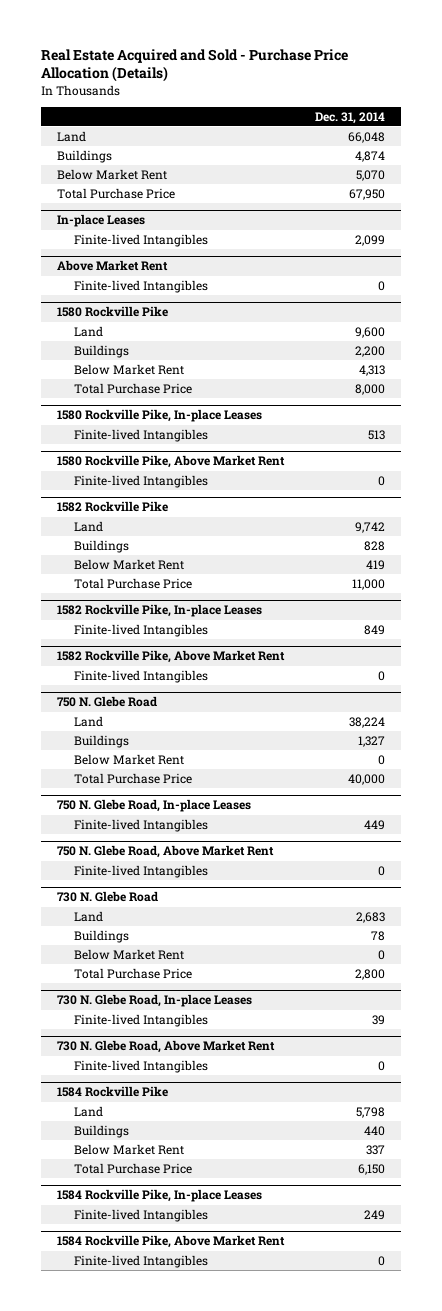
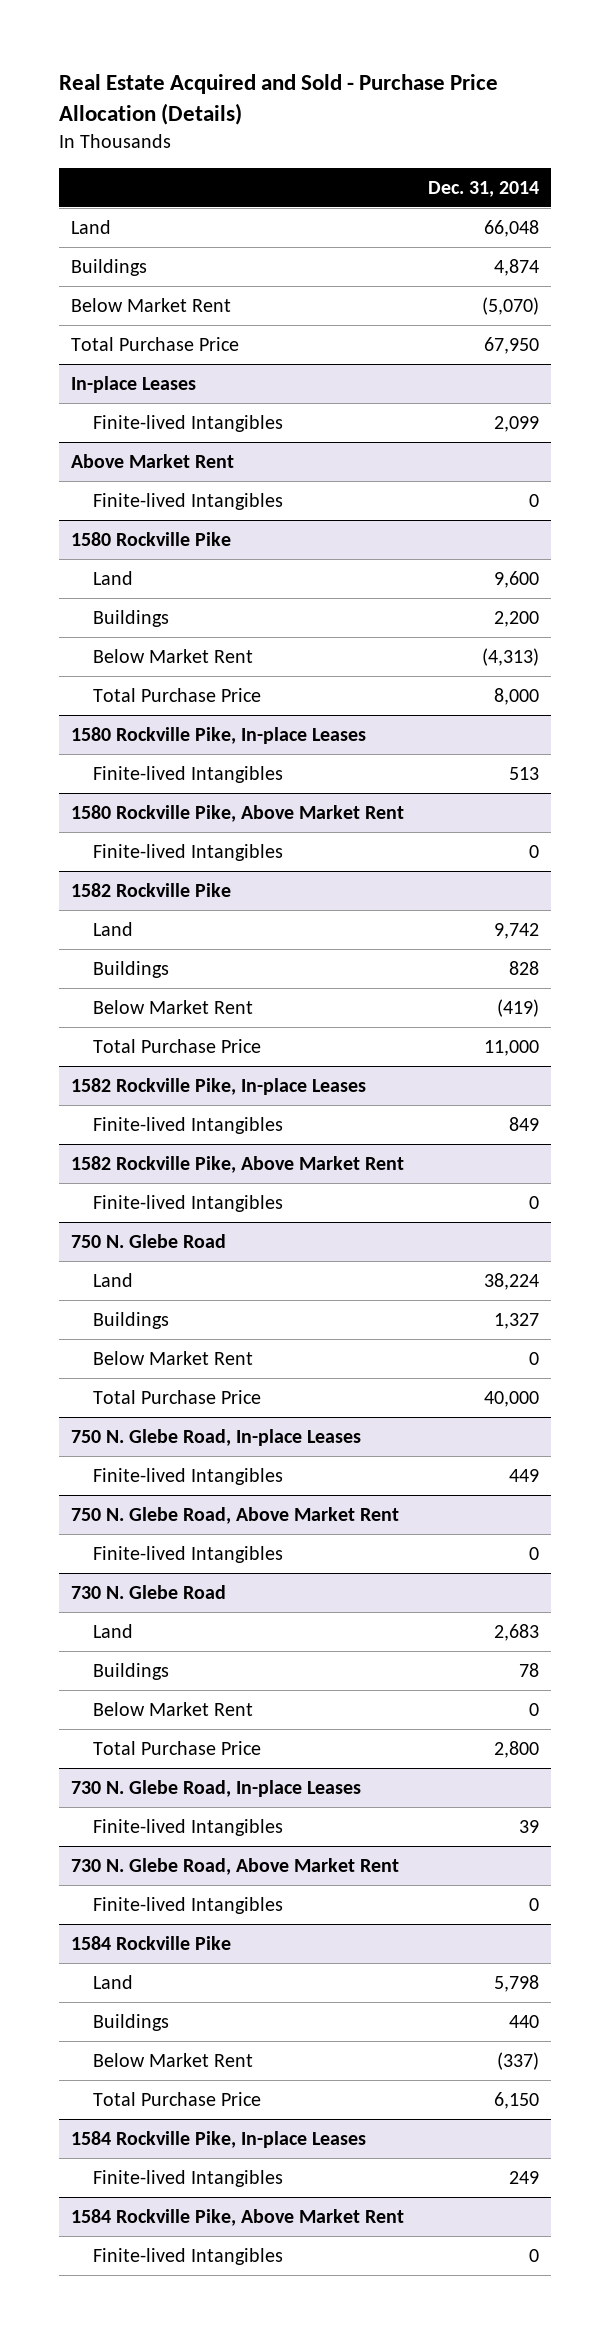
- Below Market Rent | 5,070
+ Below Market Rent | (5,070)
@ 1580 Rockville Pike
- Below Market Rent | 4,313
+ Below Market Rent | (4,313)
@ 1582 Rockville Pike
- Below Market Rent | 419
+ Below Market Rent | (419)
@ 1584 Rockville Pike
- Below Market Rent | 337
+ Below Market Rent | (337)

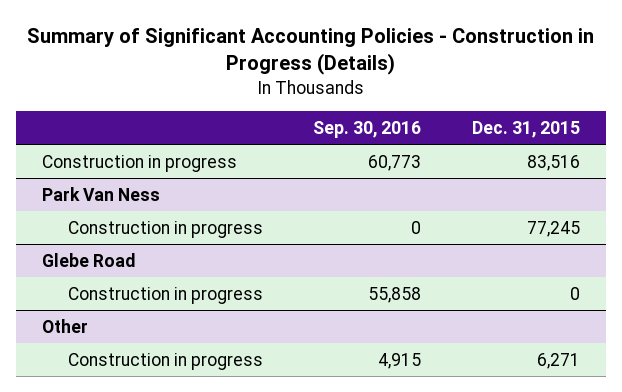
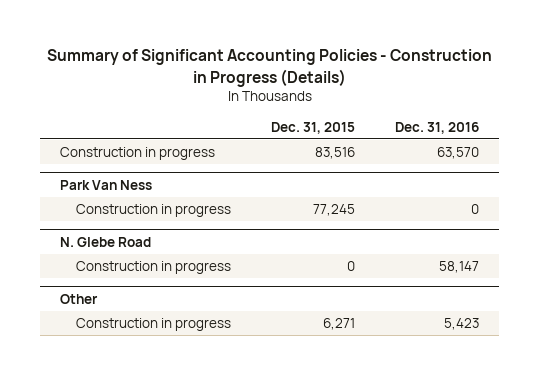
- | Sep. 30, 2016 | Dec. 31, 2015
+ | Dec. 31, 2015 | Dec. 31, 2016
- Glebe Road
+ N. Glebe Road

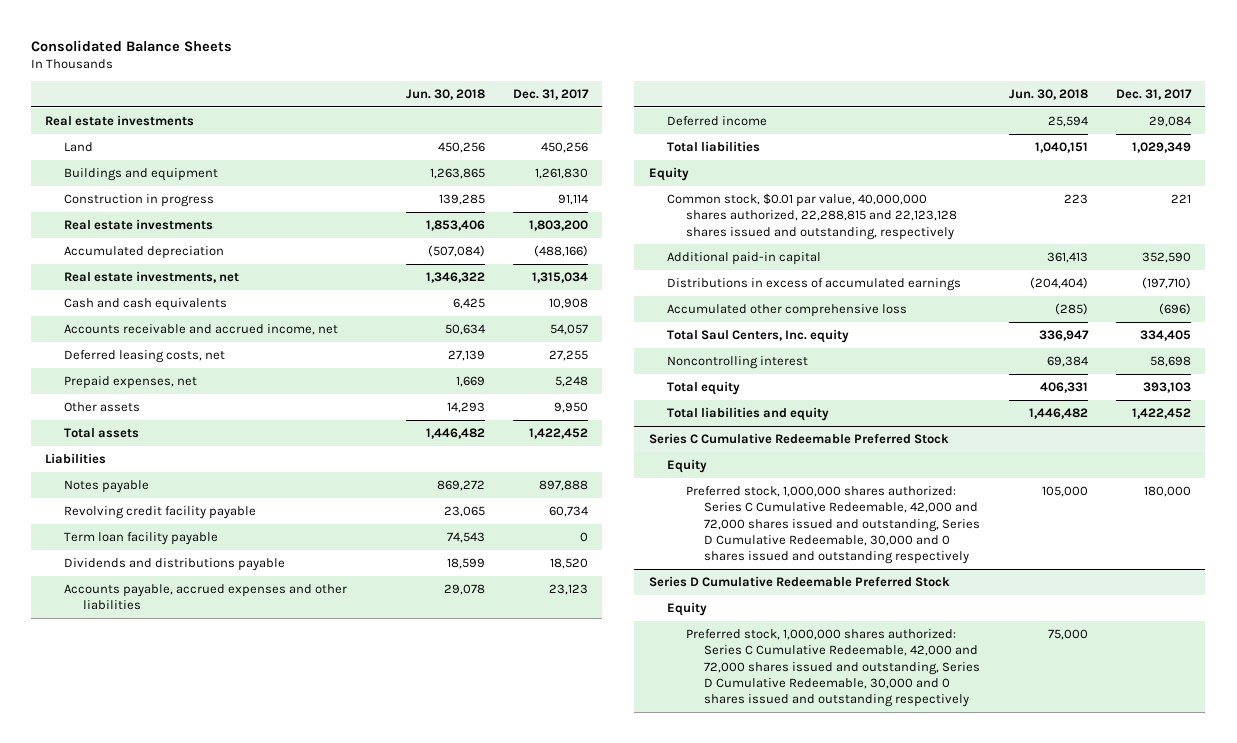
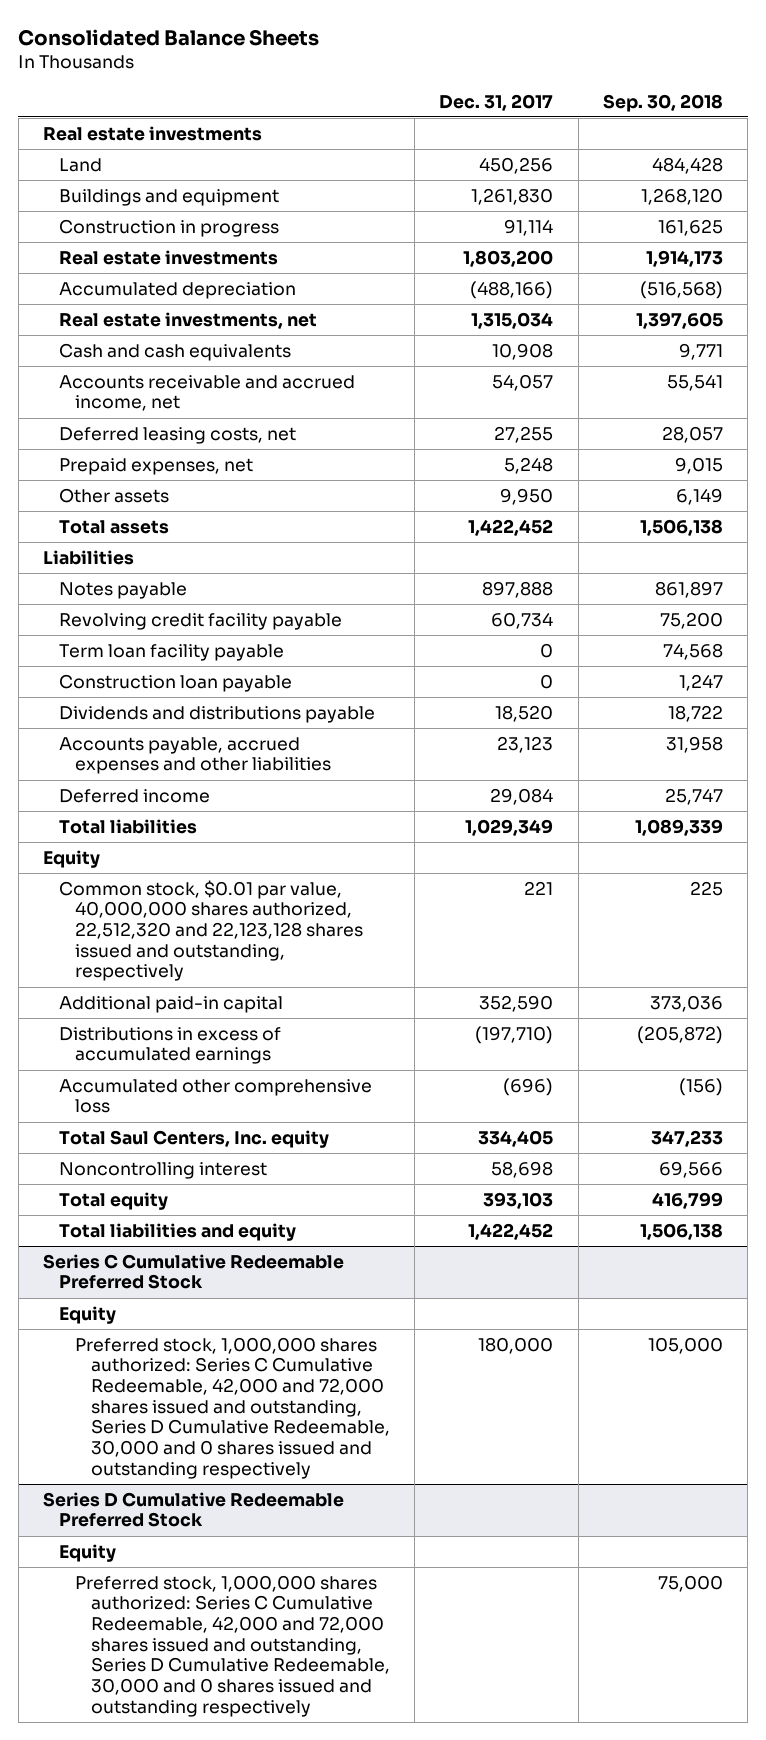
- | Jun. 30, 2018 | Dec. 31, 2017
+ | Dec. 31, 2017 | Sep. 30, 2018
+ Construction loan payable | 0 | 1,247
- Common stock, $0.01 par value, 40,000,000 shares authorized, 22,288,815 and 22,123,128 shares issued and outstanding, respectively | 223 | 221
+ Common stock, $0.01 par value, 40,000,000 shares authorized, 22,512,320 and 22,123,128 shares issued and outstanding, respectively | 221 | 225

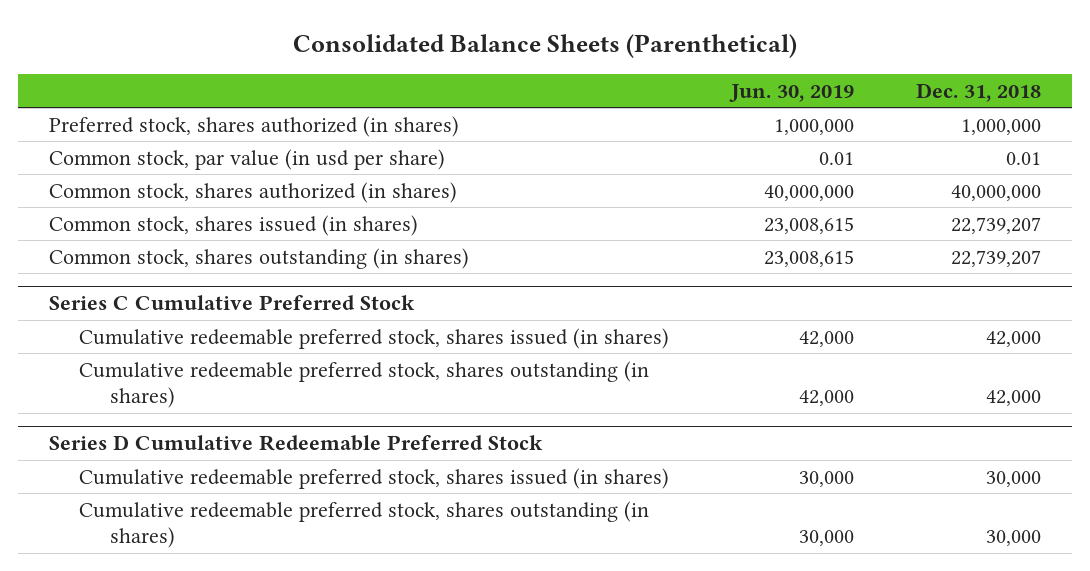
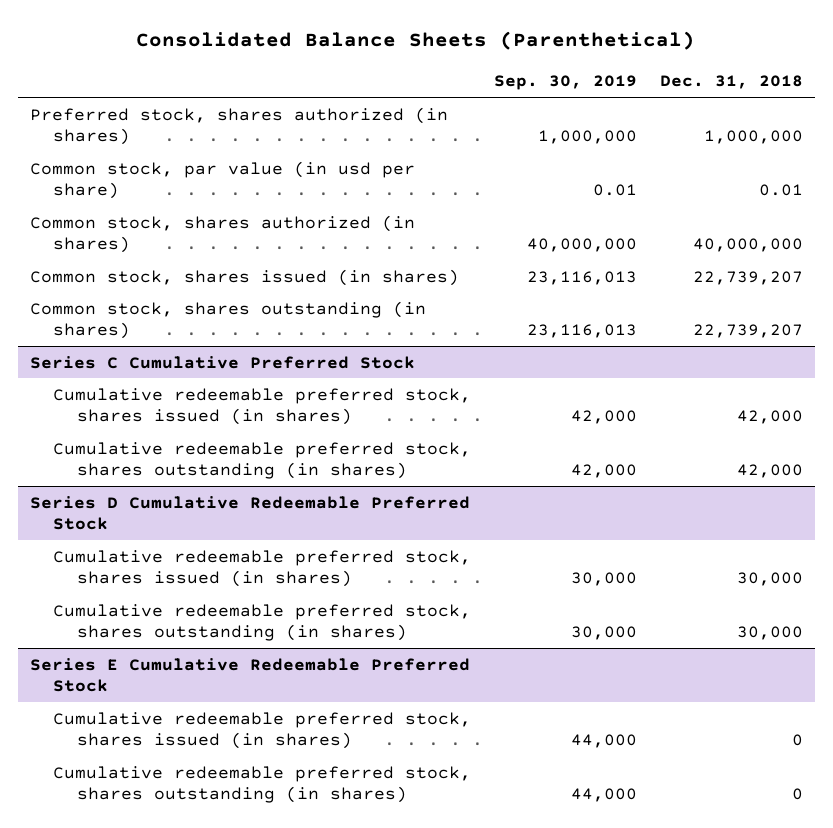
- | Jun. 30, 2019 | Dec. 31, 2018
+ | Sep. 30, 2019 | Dec. 31, 2018
+ Series E Cumulative Redeemable Preferred Stock
+ Cumulative redeemable preferred stock, shares issued (in shares) | 44,000 | 0
+ Cumulative redeemable preferred stock, shares outstanding (in shares) | 44,000 | 0

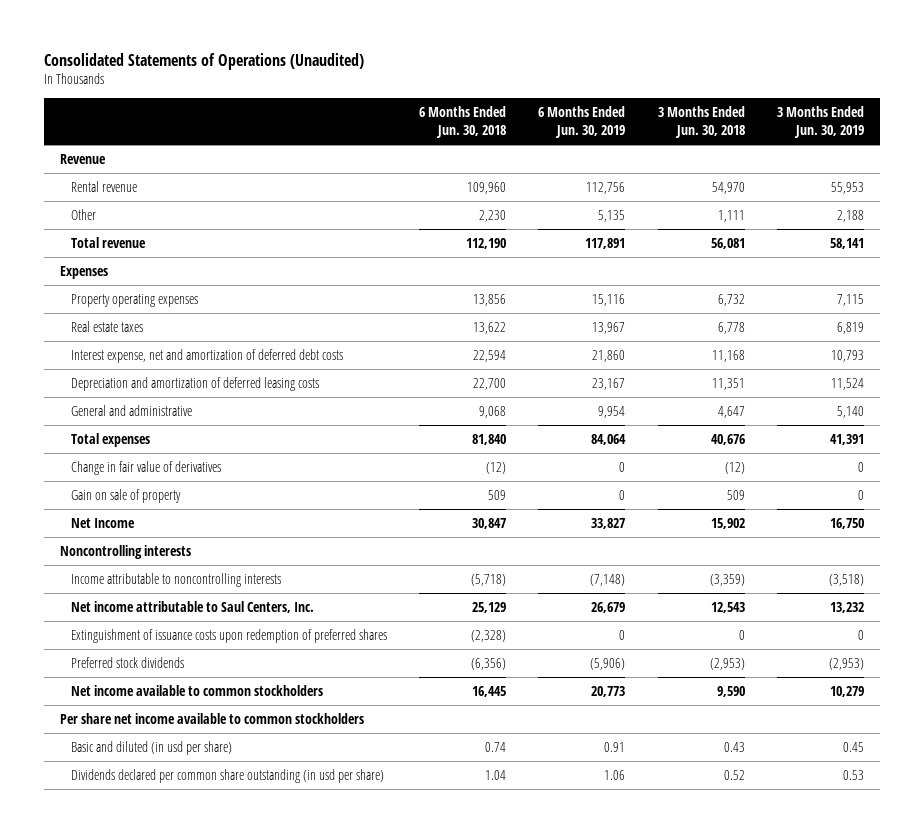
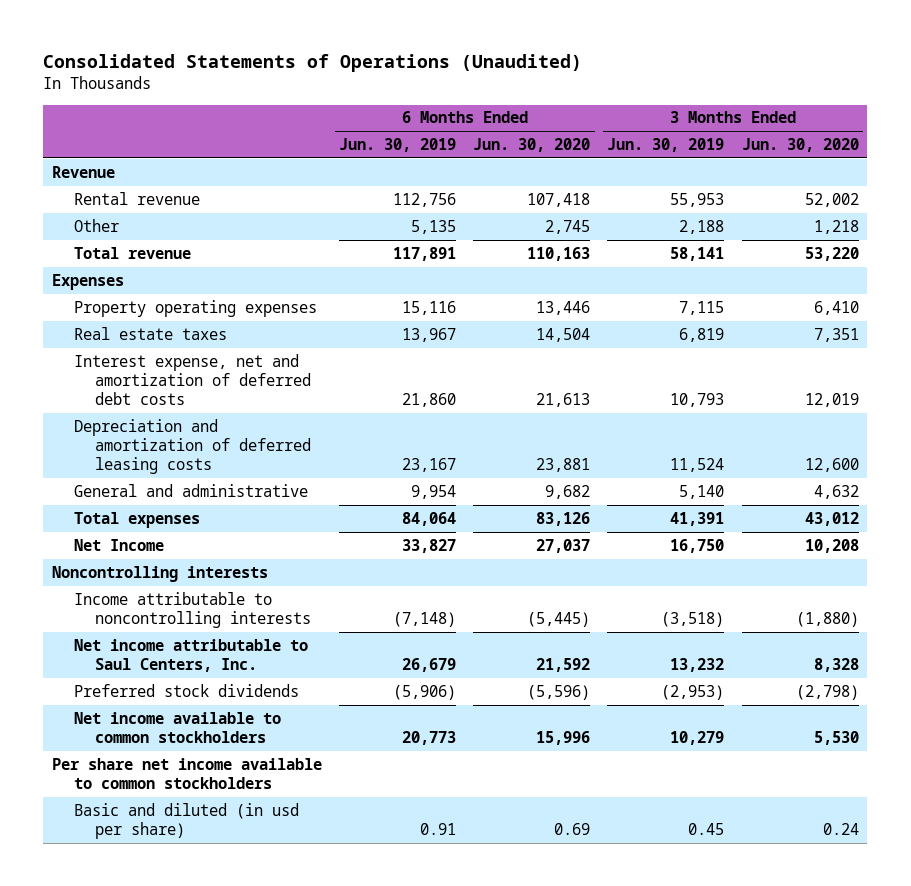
- | 6 Months Ended Jun. 30, 2018 | 6 Months Ended Jun. 30, 2019 | 3 Months Ended Jun. 30, 2018 | 3 Months Ended Jun. 30, 2019
+ | 6 Months Ended Jun. 30, 2019 | 6 Months Ended Jun. 30, 2020 | 3 Months Ended Jun. 30, 2019 | 3 Months Ended Jun. 30, 2020
- Change in fair value of derivatives | (12) | 0 | (12) | 0
- Gain on sale of property | 509 | 0 | 509 | 0
- Extinguishment of issuance costs upon redemption of preferred shares | (2,328) | 0 | 0 | 0
- Dividends declared per common share outstanding (in usd per share) | 1.04 | 1.06 | 0.52 | 0.53

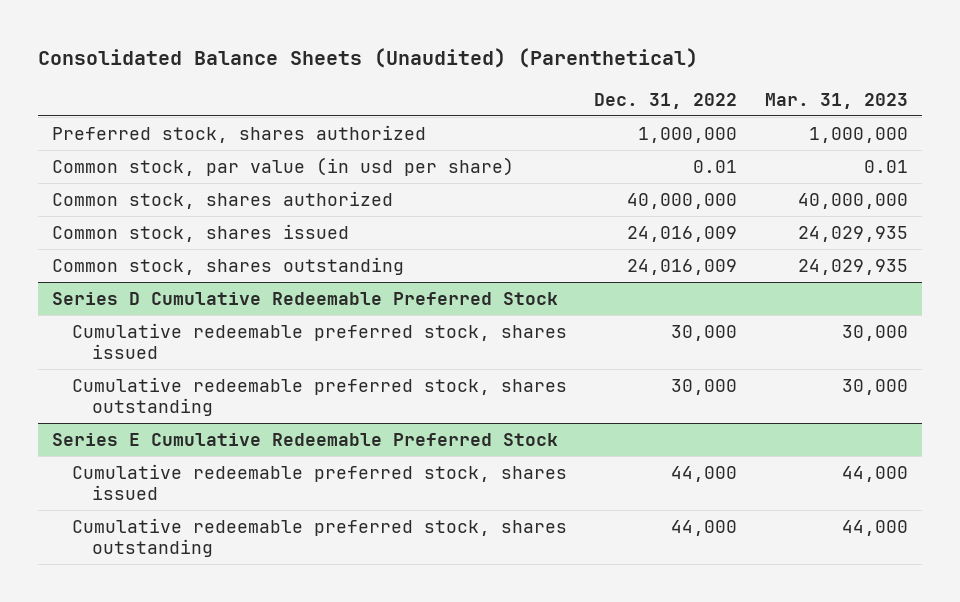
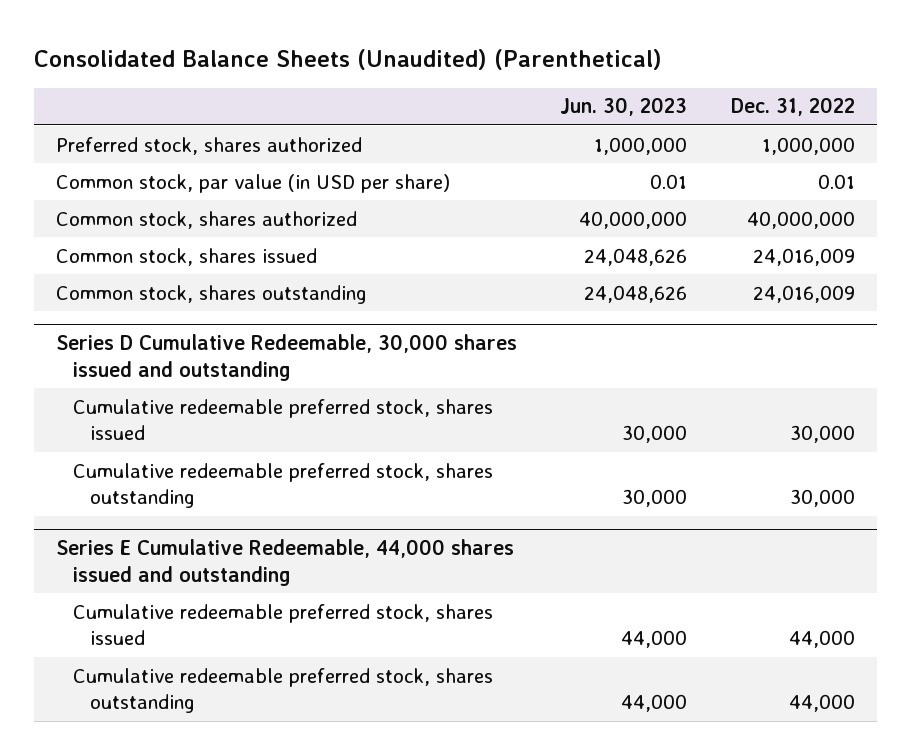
- | Dec. 31, 2022 | Mar. 31, 2023
+ | Jun. 30, 2023 | Dec. 31, 2022
- Common stock, par value (in usd per share) | 0.01 | 0.01
+ Common stock, par value (in USD per share) | 0.01 | 0.01
- Series D Cumulative Redeemable Preferred Stock
+ Series D Cumulative Redeemable, 30,000 shares issued and outstanding
- Series E Cumulative Redeemable Preferred Stock
+ Series E Cumulative Redeemable, 44,000 shares issued and outstanding

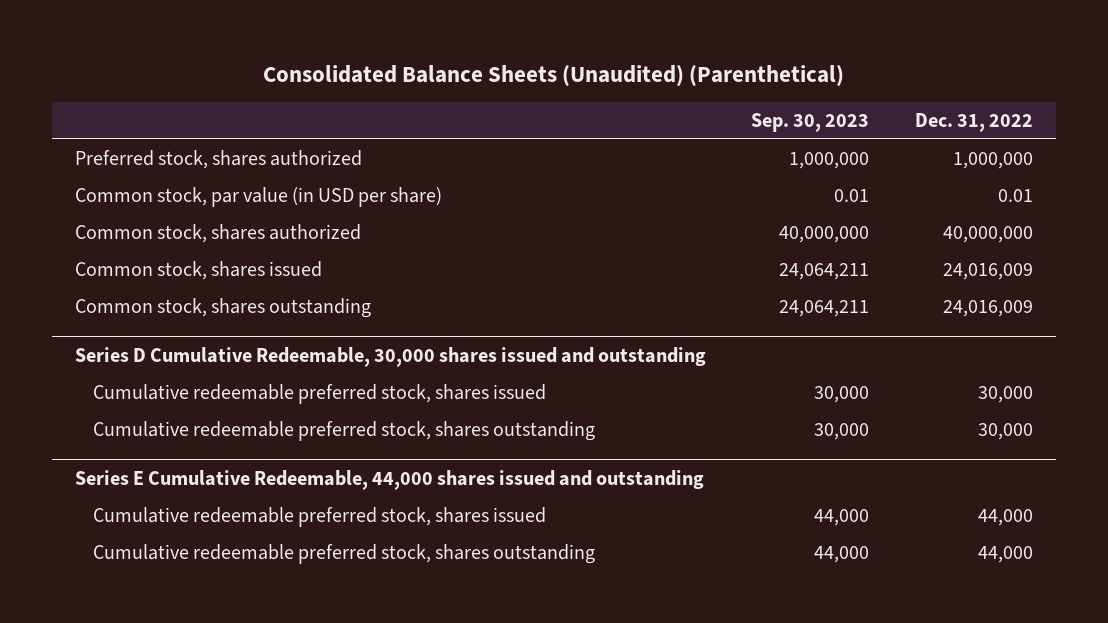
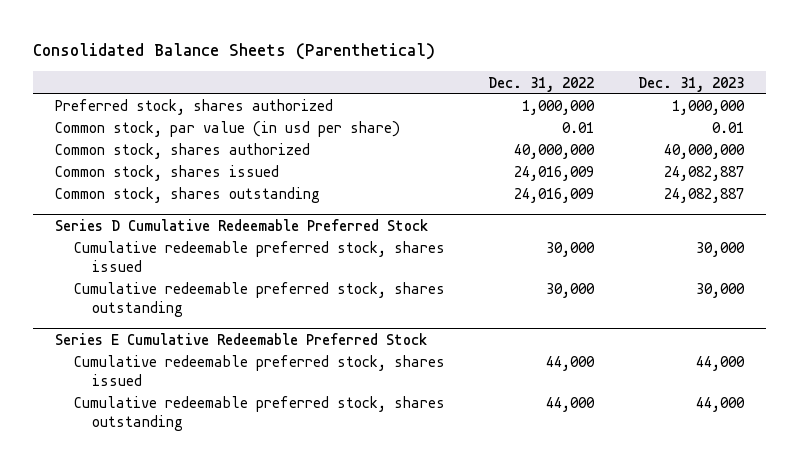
- Consolidated Balance Sheets (Unaudited) (Parenthetical)
+ Consolidated Balance Sheets (Parenthetical)
- | Sep. 30, 2023 | Dec. 31, 2022
+ | Dec. 31, 2022 | Dec. 31, 2023
- Common stock, par value (in USD per share) | 0.01 | 0.01
+ Common stock, par value (in usd per share) | 0.01 | 0.01
- Series D Cumulative Redeemable, 30,000 shares issued and outstanding
+ Series D Cumulative Redeemable Preferred Stock
- Series E Cumulative Redeemable, 44,000 shares issued and outstanding
+ Series E Cumulative Redeemable Preferred Stock

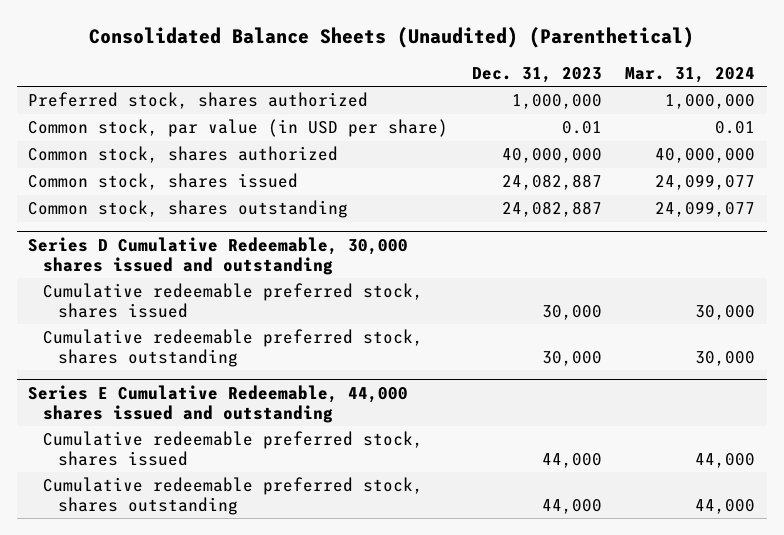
- Consolidated Balance Sheets (Parenthetical)
+ Consolidated Balance Sheets (Unaudited) (Parenthetical)
- | Dec. 31, 2022 | Dec. 31, 2023
+ | Dec. 31, 2023 | Mar. 31, 2024
- Common stock, par value (in usd per share) | 0.01 | 0.01
+ Common stock, par value (in USD per share) | 0.01 | 0.01
- Series D Cumulative Redeemable Preferred Stock
+ Series D Cumulative Redeemable, 30,000 shares issued and outstanding
- Series E Cumulative Redeemable Preferred Stock
+ Series E Cumulative Redeemable, 44,000 shares issued and outstanding

